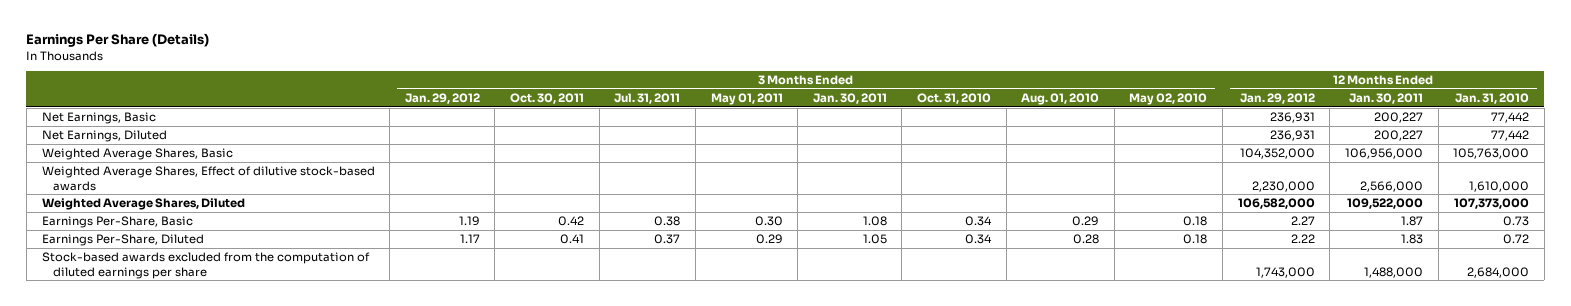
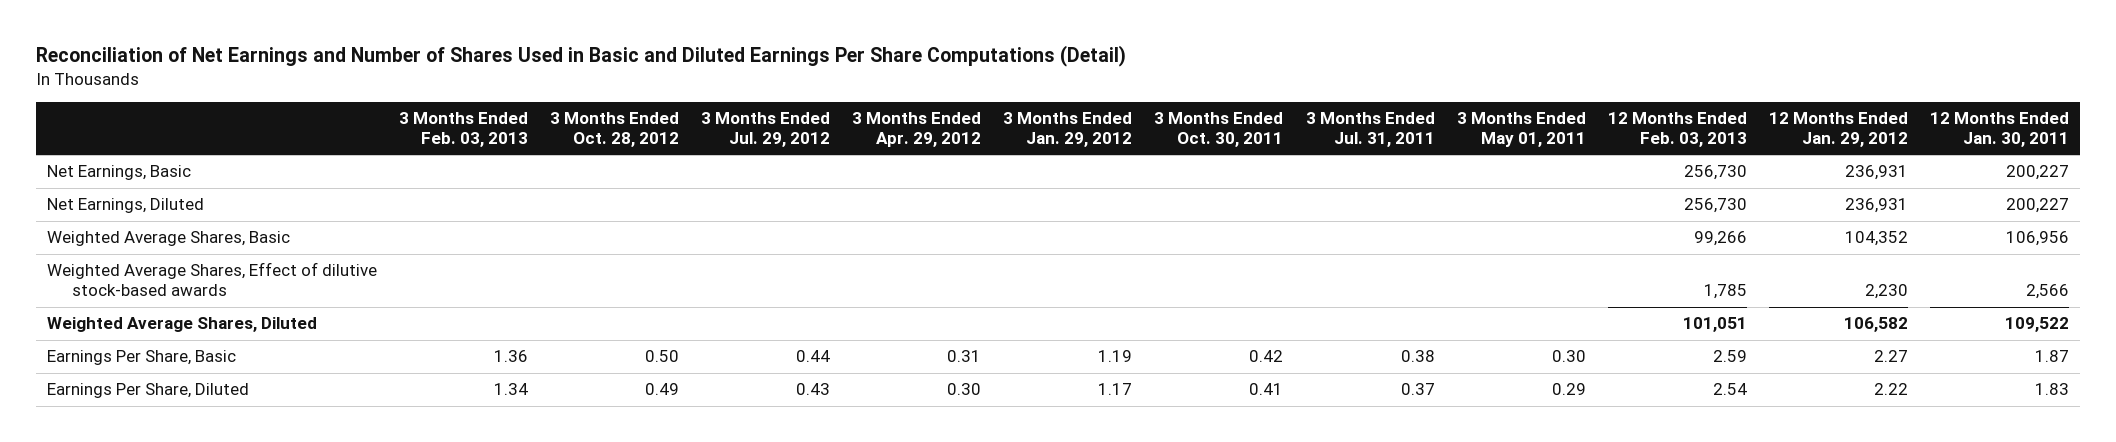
- Earnings Per Share (Details)
+ Reconciliation of Net Earnings and Number of Shares Used in Basic and Diluted Earnings Per Share Computations (Detail)
- | 3 Months Ended Jan. 29, 2012 | 3 Months Ended Oct. 30, 2011 | 3 Months Ended Jul. 31, 2011 | 3 Months Ended May 01, 2011 | 3 Months Ended Jan. 30, 2011 | 3 Months Ended Oct. 31, 2010 | 3 Months Ended Aug. 01, 2010 | 3 Months Ended May 02, 2010 | 12 Months Ended Jan. 29, 2012 | 12 Months Ended Jan. 30, 2011 | 12 Months Ended Jan. 31, 2010
+ | 3 Months Ended Feb. 03, 2013 | 3 Months Ended Oct. 28, 2012 | 3 Months Ended Jul. 29, 2012 | 3 Months Ended Apr. 29, 2012 | 3 Months Ended Jan. 29, 2012 | 3 Months Ended Oct. 30, 2011 | 3 Months Ended Jul. 31, 2011 | 3 Months Ended May 01, 2011 | 12 Months Ended Feb. 03, 2013 | 12 Months Ended Jan. 29, 2012 | 12 Months Ended Jan. 30, 2011
- Weighted Average Shares, Basic | | | | | | | | | 104,352,000 | 106,956,000 | 105,763,000
- Weighted Average Shares, Effect of dilutive stock-based awards | | | | | | | | | 2,230,000 | 2,566,000 | 1,610,000
- Weighted Average Shares, Diluted | | | | | | | | | 106,582,000 | 109,522,000 | 107,373,000
- Earnings Per-Share, Basic | 1.19 | 0.42 | 0.38 | 0.30 | 1.08 | 0.34 | 0.29 | 0.18 | 2.27 | 1.87 | 0.73
- Earnings Per-Share, Diluted | 1.17 | 0.41 | 0.37 | 0.29 | 1.05 | 0.34 | 0.28 | 0.18 | 2.22 | 1.83 | 0.72
- Stock-based awards excluded from the computation of diluted earnings per share | | | | | | | | | 1,743,000 | 1,488,000 | 2,684,000
+ Weighted Average Shares, Basic | | | | | | | | | 99,266 | 104,352 | 106,956
+ Weighted Average Shares, Effect of dilutive stock-based awards | | | | | | | | | 1,785 | 2,230 | 2,566
+ Weighted Average Shares, Diluted | | | | | | | | | 101,051 | 106,582 | 109,522
+ Earnings Per Share, Basic | 1.36 | 0.50 | 0.44 | 0.31 | 1.19 | 0.42 | 0.38 | 0.30 | 2.59 | 2.27 | 1.87
+ Earnings Per Share, Diluted | 1.34 | 0.49 | 0.43 | 0.30 | 1.17 | 0.41 | 0.37 | 0.29 | 2.54 | 2.22 | 1.83

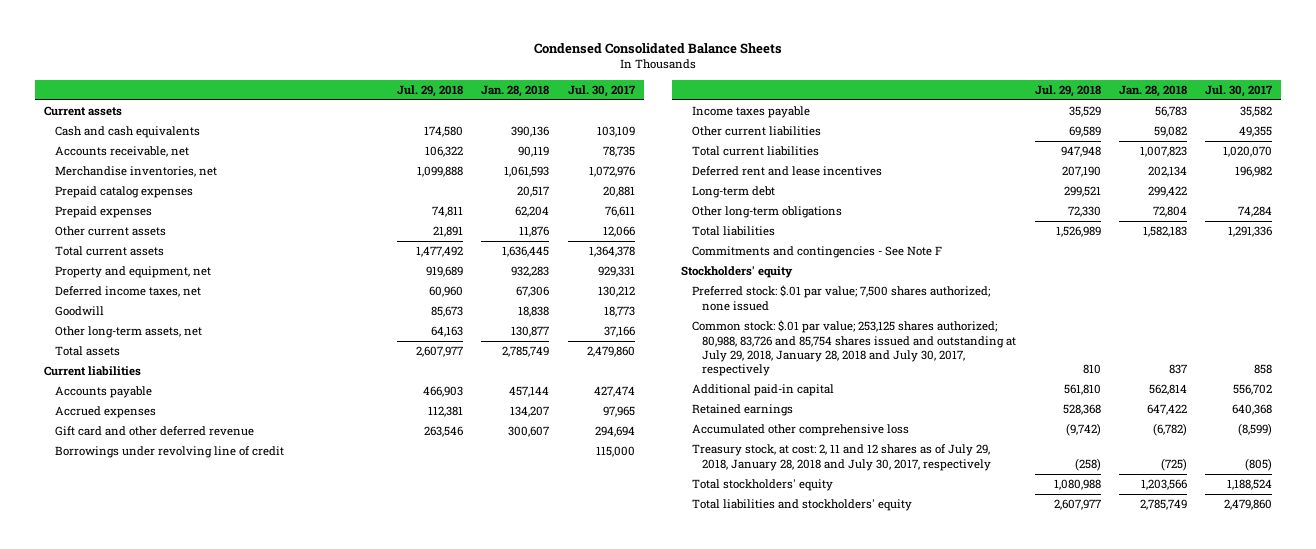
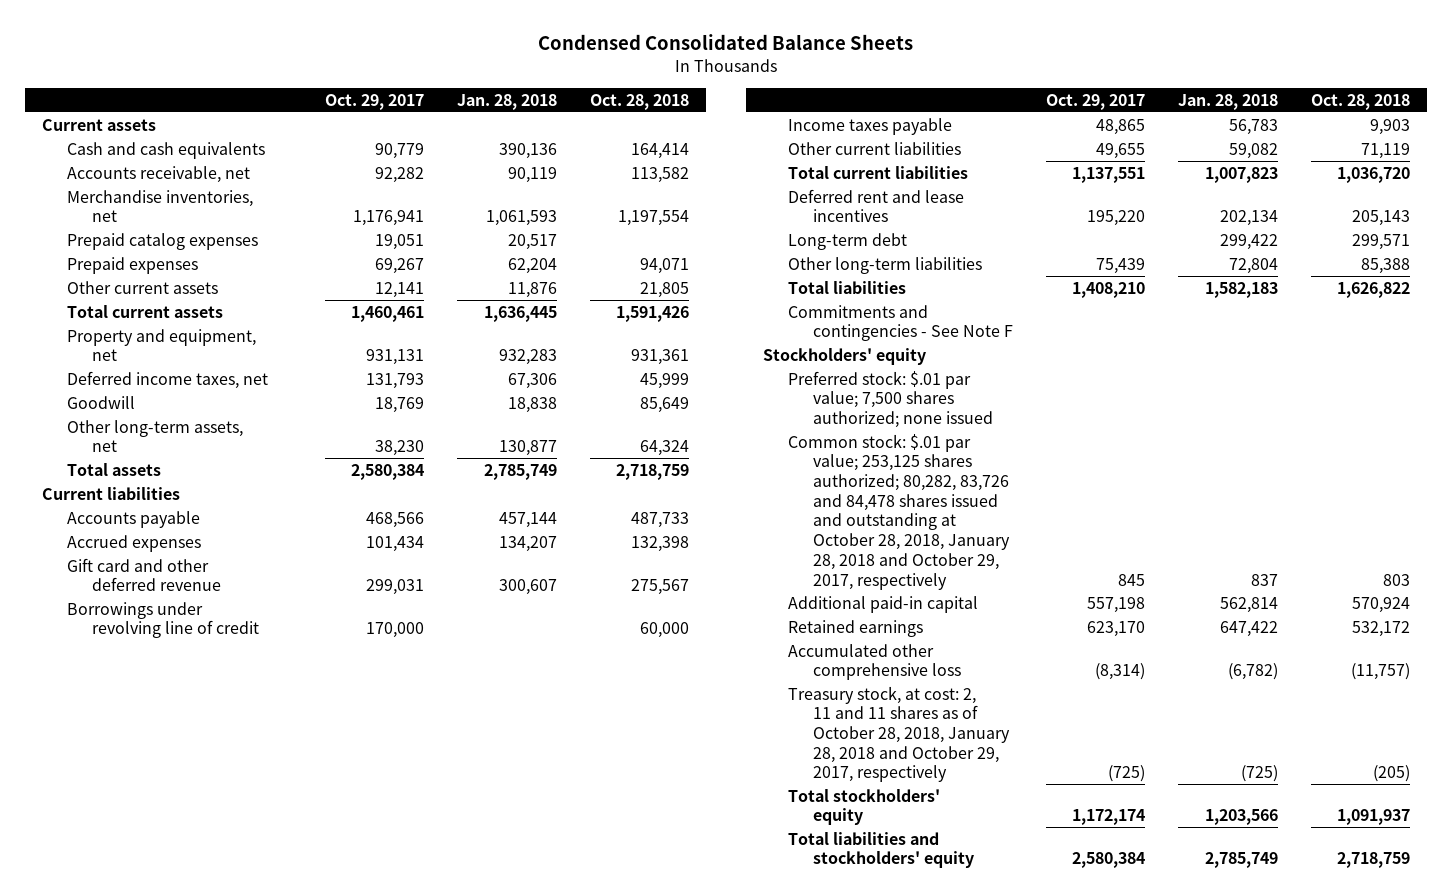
- | Jul. 29, 2018 | Jan. 28, 2018 | Jul. 30, 2017
+ | Oct. 29, 2017 | Jan. 28, 2018 | Oct. 28, 2018
- Other long-term obligations | 72,330 | 72,804 | 74,284
+ Other long-term liabilities | 75,439 | 72,804 | 85,388
- Common stock: $.01 par value; 253,125 shares authorized; 80,988, 83,726 and 85,754 shares issued and outstanding at July 29, 2018, January 28, 2018 and July 30, 2017, respectively | 810 | 837 | 858
+ Common stock: $.01 par value; 253,125 shares authorized; 80,282, 83,726 and 84,478 shares issued and outstanding at October 28, 2018, January 28, 2018 and October 29, 2017, respectively | 845 | 837 | 803
- Treasury stock, at cost: 2, 11 and 12 shares as of July 29, 2018, January 28, 2018 and July 30, 2017, respectively | (258) | (725) | (805)
+ Treasury stock, at cost: 2, 11 and 11 shares as of October 28, 2018, January 28, 2018 and October 29, 2017, respectively | (725) | (725) | (205)

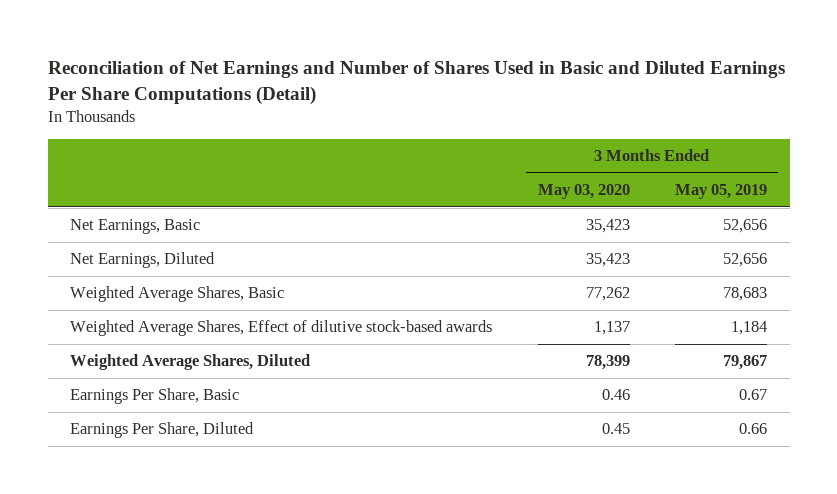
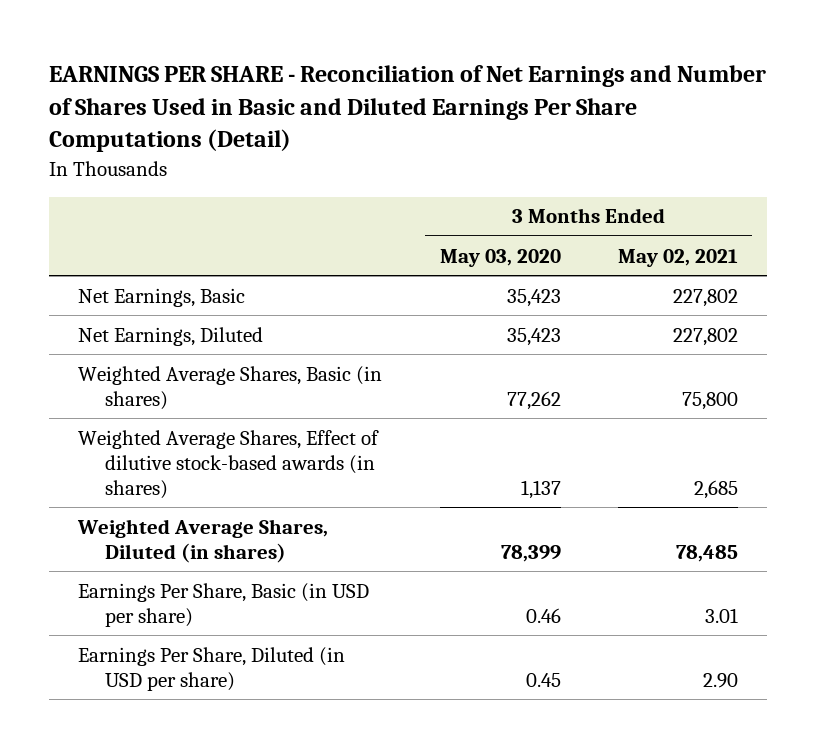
- Reconciliation of Net Earnings and Number of Shares Used in Basic and Diluted Earnings Per Share Computations (Detail)
+ EARNINGS PER SHARE - Reconciliation of Net Earnings and Number of Shares Used in Basic and Diluted Earnings Per Share Computations (Detail)
- | 3 Months Ended May 03, 2020 | 3 Months Ended May 05, 2019
+ | 3 Months Ended May 03, 2020 | 3 Months Ended May 02, 2021
- Weighted Average Shares, Basic | 77,262 | 78,683
- Weighted Average Shares, Effect of dilutive stock-based awards | 1,137 | 1,184
- Weighted Average Shares, Diluted | 78,399 | 79,867
- Earnings Per Share, Basic | 0.46 | 0.67
- Earnings Per Share, Diluted | 0.45 | 0.66
+ Weighted Average Shares, Basic (in shares) | 77,262 | 75,800
+ Weighted Average Shares, Effect of dilutive stock-based awards (in shares) | 1,137 | 2,685
+ Weighted Average Shares, Diluted (in shares) | 78,399 | 78,485
+ Earnings Per Share, Basic (in USD per share) | 0.46 | 3.01
+ Earnings Per Share, Diluted (in USD per share) | 0.45 | 2.90

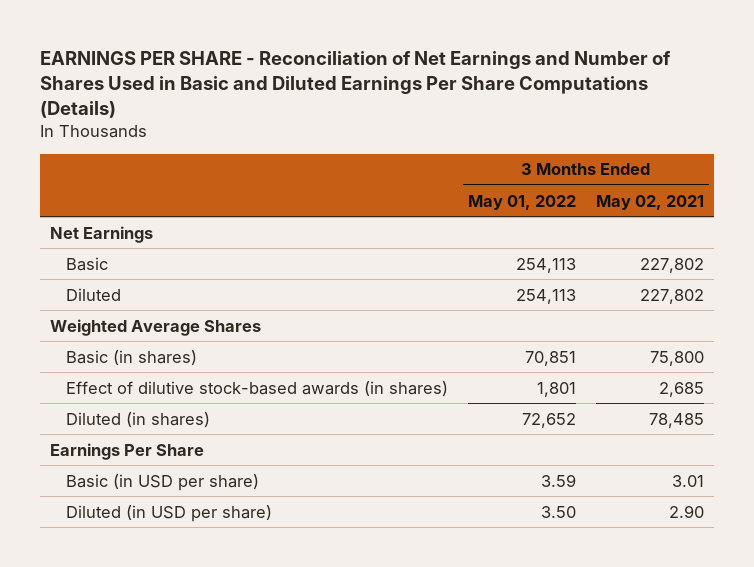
- EARNINGS PER SHARE - Reconciliation of Net Earnings and Number of Shares Used in Basic and Diluted Earnings Per Share Computations (Detail)
+ EARNINGS PER SHARE - Reconciliation of Net Earnings and Number of Shares Used in Basic and Diluted Earnings Per Share Computations (Details)
- | 3 Months Ended May 03, 2020 | 3 Months Ended May 02, 2021
+ | 3 Months Ended May 01, 2022 | 3 Months Ended May 02, 2021
- Net Earnings, Basic | 35,423 | 227,802
- Net Earnings, Diluted | 35,423 | 227,802
- Weighted Average Shares, Basic (in shares) | 77,262 | 75,800
- Weighted Average Shares, Effect of dilutive stock-based awards (in shares) | 1,137 | 2,685
- Weighted Average Shares, Diluted (in shares) | 78,399 | 78,485
- Earnings Per Share, Basic (in USD per share) | 0.46 | 3.01
- Earnings Per Share, Diluted (in USD per share) | 0.45 | 2.90
+ Net Earnings
+ Basic | 254,113 | 227,802
+ Diluted | 254,113 | 227,802
+ Weighted Average Shares
+ Basic (in shares) | 70,851 | 75,800
+ Effect of dilutive stock-based awards (in shares) | 1,801 | 2,685
+ Diluted (in shares) | 72,652 | 78,485
+ Earnings Per Share
+ Basic (in USD per share) | 3.59 | 3.01
+ Diluted (in USD per share) | 3.50 | 2.90

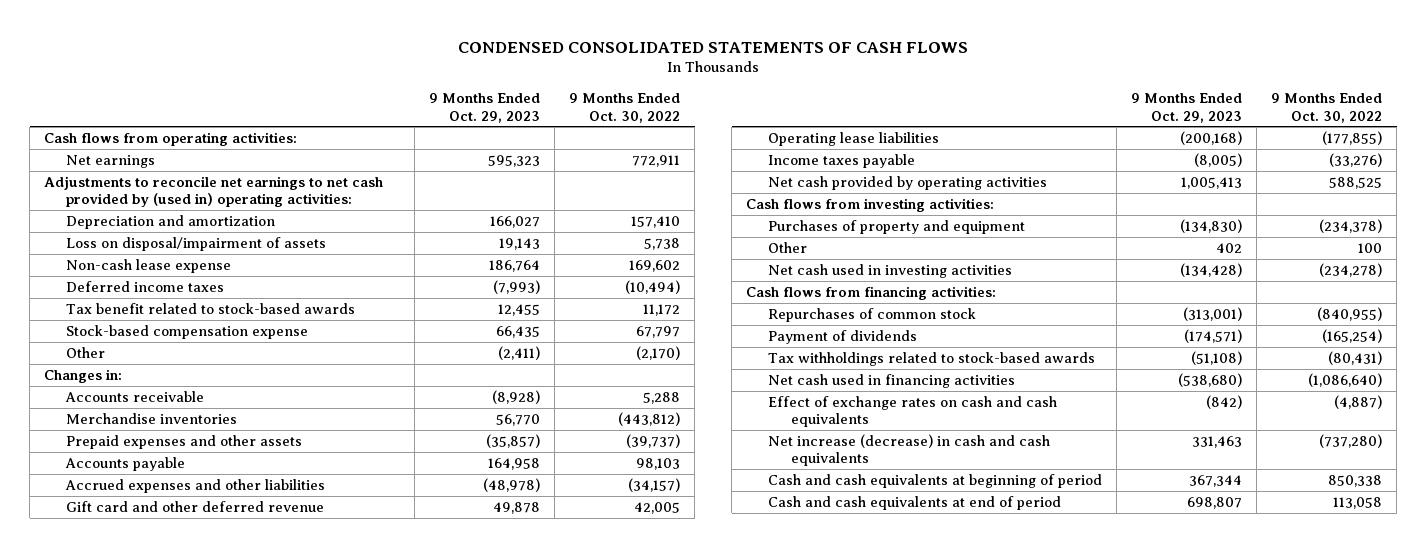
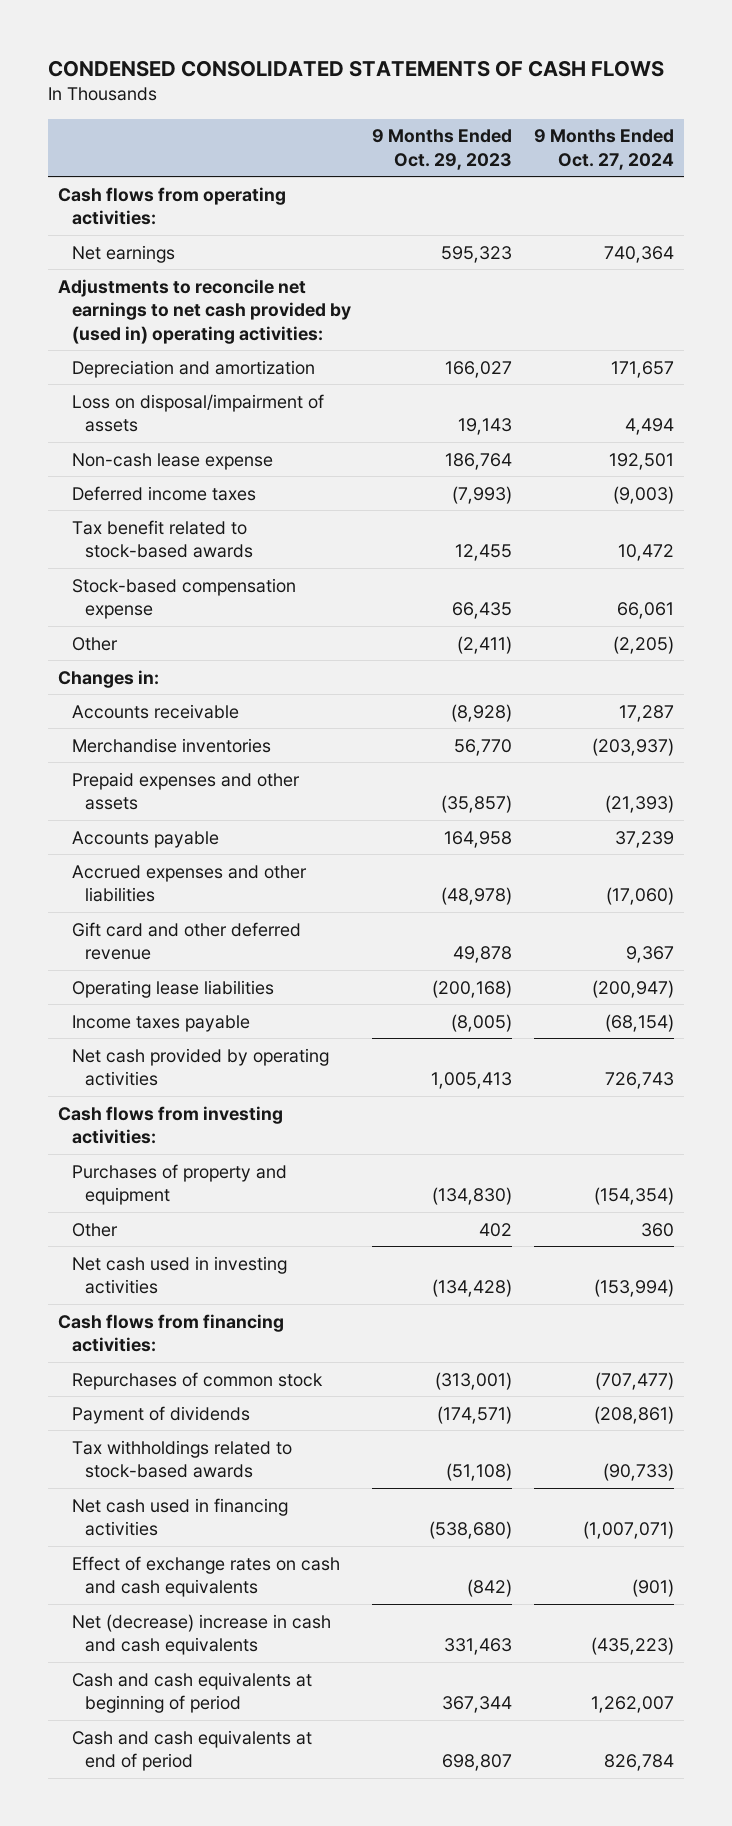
- | 9 Months Ended Oct. 29, 2023 | 9 Months Ended Oct. 30, 2022
+ | 9 Months Ended Oct. 29, 2023 | 9 Months Ended Oct. 27, 2024
- Net increase (decrease) in cash and cash equivalents | 331,463 | (737,280)
+ Net (decrease) increase in cash and cash equivalents | 331,463 | (435,223)

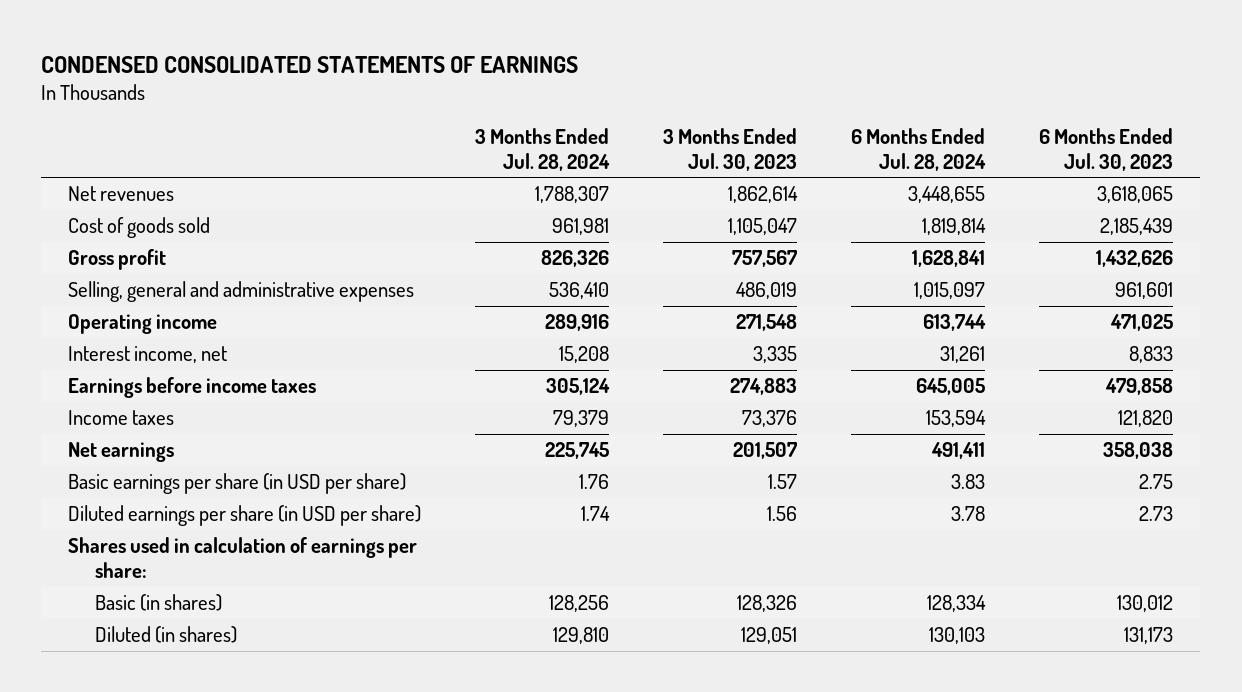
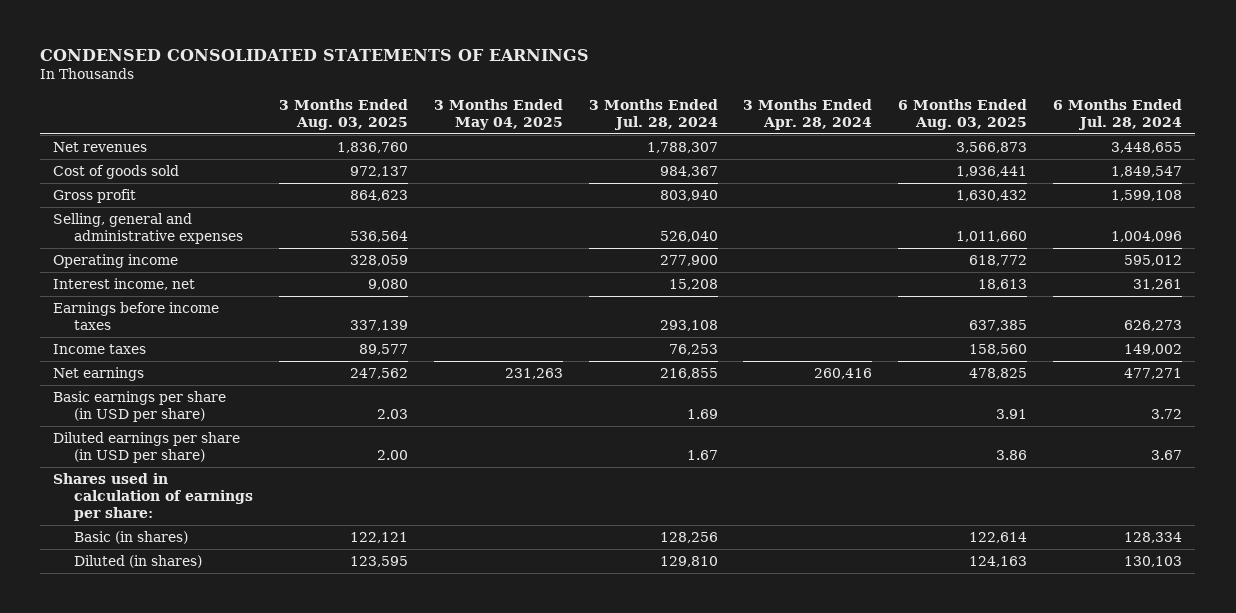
- | 3 Months Ended Jul. 28, 2024 | 3 Months Ended Jul. 30, 2023 | 6 Months Ended Jul. 28, 2024 | 6 Months Ended Jul. 30, 2023
+ | 3 Months Ended Aug. 03, 2025 | 3 Months Ended May 04, 2025 | 3 Months Ended Jul. 28, 2024 | 3 Months Ended Apr. 28, 2024 | 6 Months Ended Aug. 03, 2025 | 6 Months Ended Jul. 28, 2024
- Cost of goods sold | 961,981 | 1,105,047 | 1,819,814 | 2,185,439
- Gross profit | 826,326 | 757,567 | 1,628,841 | 1,432,626
- Selling, general and administrative expenses | 536,410 | 486,019 | 1,015,097 | 961,601
- Operating income | 289,916 | 271,548 | 613,744 | 471,025
+ Cost of goods sold | 972,137 | | 984,367 | | 1,936,441 | 1,849,547
+ Gross profit | 864,623 | | 803,940 | | 1,630,432 | 1,599,108
+ Selling, general and administrative expenses | 536,564 | | 526,040 | | 1,011,660 | 1,004,096
+ Operating income | 328,059 | | 277,900 | | 618,772 | 595,012
- Earnings before income taxes | 305,124 | 274,883 | 645,005 | 479,858
- Income taxes | 79,379 | 73,376 | 153,594 | 121,820
- Net earnings | 225,745 | 201,507 | 491,411 | 358,038
- Basic earnings per share (in USD per share) | 1.76 | 1.57 | 3.83 | 2.75
- Diluted earnings per share (in USD per share) | 1.74 | 1.56 | 3.78 | 2.73
+ Earnings before income taxes | 337,139 | | 293,108 | | 637,385 | 626,273
+ Income taxes | 89,577 | | 76,253 | | 158,560 | 149,002
+ Net earnings | 247,562 | 231,263 | 216,855 | 260,416 | 478,825 | 477,271
+ Basic earnings per share (in USD per share) | 2.03 | | 1.69 | | 3.91 | 3.72
+ Diluted earnings per share (in USD per share) | 2.00 | | 1.67 | | 3.86 | 3.67

